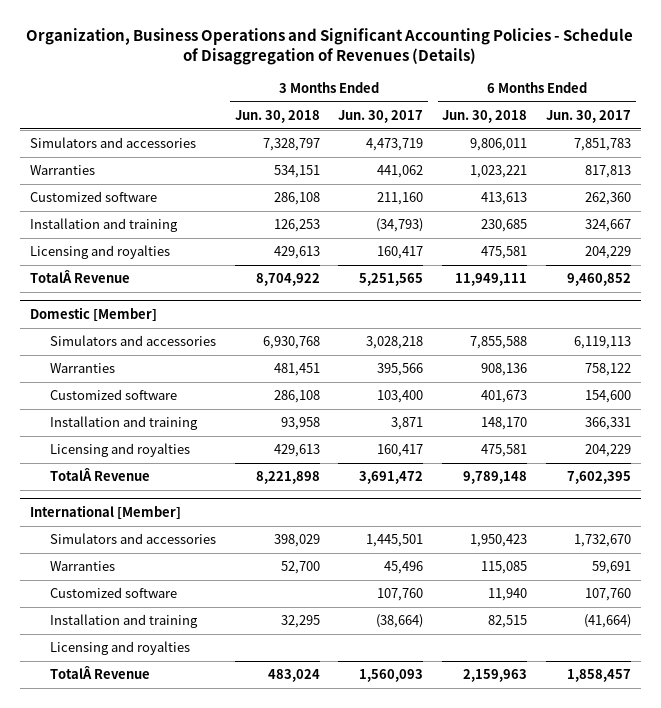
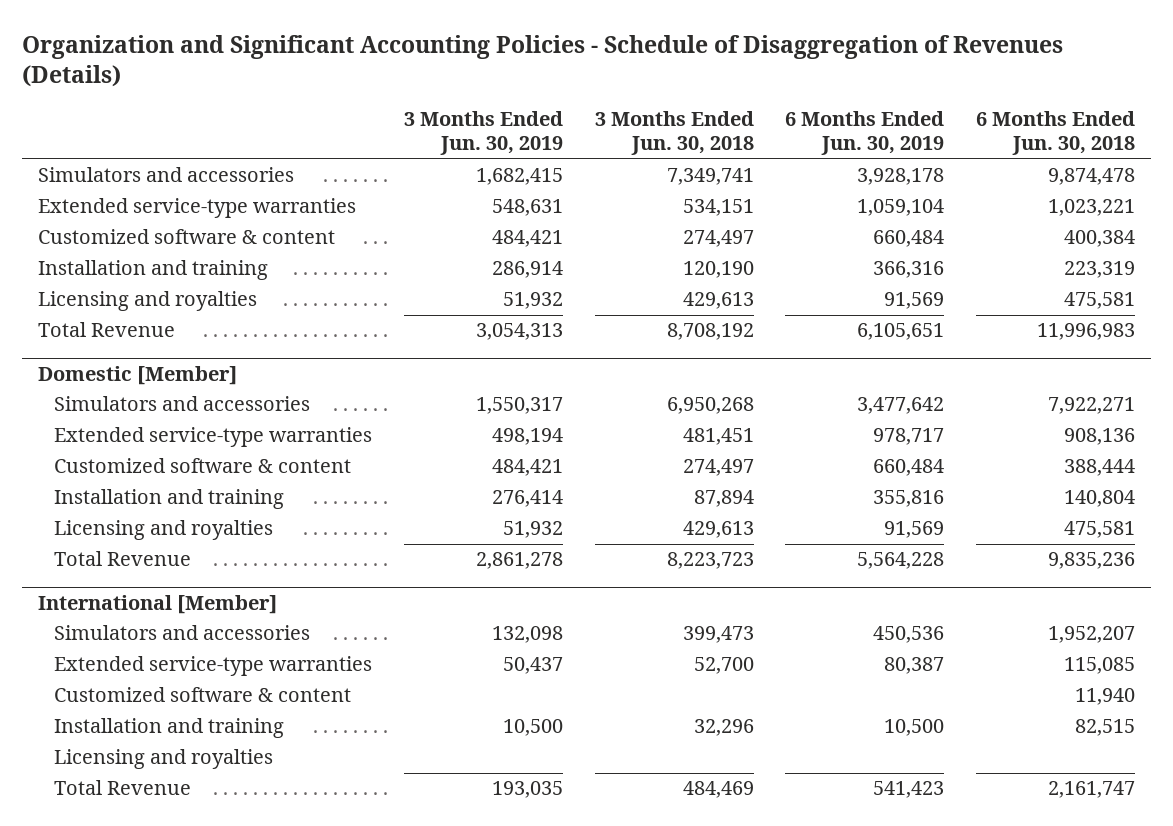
- Organization, Business Operations and Significant Accounting Policies - Schedule of Disaggregation of Revenues (Details)
+ Organization and Significant Accounting Policies - Schedule of Disaggregation of Revenues (Details)
- | 3 Months Ended Jun. 30, 2018 | 3 Months Ended Jun. 30, 2017 | 6 Months Ended Jun. 30, 2018 | 6 Months Ended Jun. 30, 2017
+ | 3 Months Ended Jun. 30, 2019 | 3 Months Ended Jun. 30, 2018 | 6 Months Ended Jun. 30, 2019 | 6 Months Ended Jun. 30, 2018
- Simulators and accessories | 7,328,797 | 4,473,719 | 9,806,011 | 7,851,783
- Warranties | 534,151 | 441,062 | 1,023,221 | 817,813
- Customized software | 286,108 | 211,160 | 413,613 | 262,360
- Installation and training | 126,253 | (34,793) | 230,685 | 324,667
+ Simulators and accessories | 1,682,415 | 7,349,741 | 3,928,178 | 9,874,478
+ Extended service-type warranties | 548,631 | 534,151 | 1,059,104 | 1,023,221
+ Customized software & content | 484,421 | 274,497 | 660,484 | 400,384
+ Installation and training | 286,914 | 120,190 | 366,316 | 223,319
- TotalÂ Revenue | 8,704,922 | 5,251,565 | 11,949,111 | 9,460,852
+ Total Revenue | 3,054,313 | 8,708,192 | 6,105,651 | 11,996,983
@ Domestic [Member]
- Simulators and accessories | 6,930,768 | 3,028,218 | 7,855,588 | 6,119,113
- Warranties | 481,451 | 395,566 | 908,136 | 758,122
- Customized software | 286,108 | 103,400 | 401,673 | 154,600
- Installation and training | 93,958 | 3,871 | 148,170 | 366,331
+ Simulators and accessories | 1,550,317 | 6,950,268 | 3,477,642 | 7,922,271
+ Extended service-type warranties | 498,194 | 481,451 | 978,717 | 908,136
+ Customized software & content | 484,421 | 274,497 | 660,484 | 388,444
+ Installation and training | 276,414 | 87,894 | 355,816 | 140,804
- TotalÂ Revenue | 8,221,898 | 3,691,472 | 9,789,148 | 7,602,395
+ Total Revenue | 2,861,278 | 8,223,723 | 5,564,228 | 9,835,236
@ International [Member]
- Simulators and accessories | 398,029 | 1,445,501 | 1,950,423 | 1,732,670
- Warranties | 52,700 | 45,496 | 115,085 | 59,691
- Customized software | | 107,760 | 11,940 | 107,760
- Installation and training | 32,295 | (38,664) | 82,515 | (41,664)
+ Simulators and accessories | 132,098 | 399,473 | 450,536 | 1,952,207
+ Extended service-type warranties | 50,437 | 52,700 | 80,387 | 115,085
+ Customized software & content | | | | 11,940
+ Installation and training | 10,500 | 32,296 | 10,500 | 82,515
- TotalÂ Revenue | 483,024 | 1,560,093 | 2,159,963 | 1,858,457
+ Total Revenue | 193,035 | 484,469 | 541,423 | 2,161,747

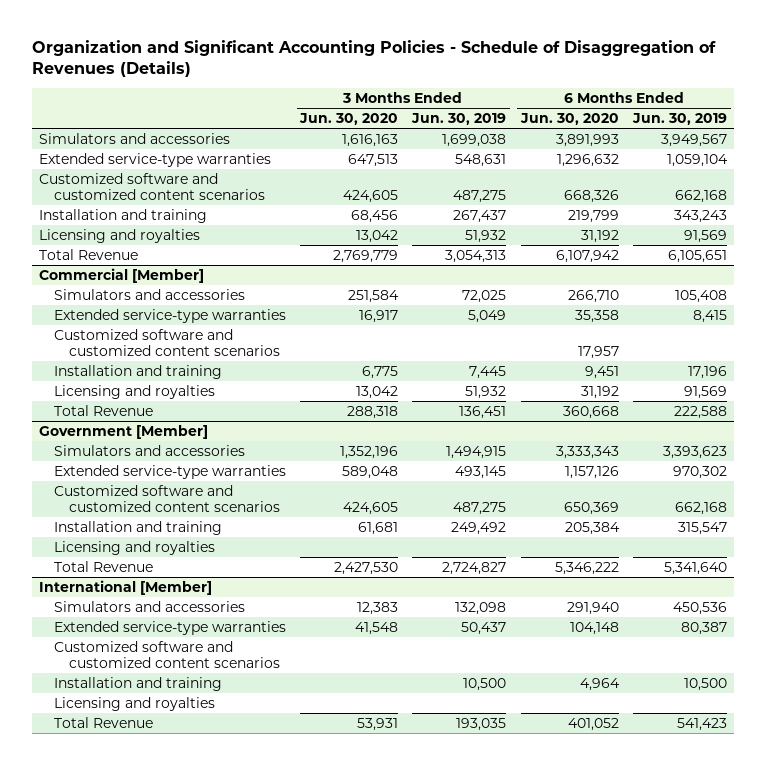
- | 3 Months Ended Jun. 30, 2019 | 3 Months Ended Jun. 30, 2018 | 6 Months Ended Jun. 30, 2019 | 6 Months Ended Jun. 30, 2018
+ | 3 Months Ended Jun. 30, 2020 | 3 Months Ended Jun. 30, 2019 | 6 Months Ended Jun. 30, 2020 | 6 Months Ended Jun. 30, 2019
- Simulators and accessories | 1,682,415 | 7,349,741 | 3,928,178 | 9,874,478
+ Simulators and accessories | 1,616,163 | 1,699,038 | 3,891,993 | 3,949,567
- Customized software & content | 484,421 | 274,497 | 660,484 | 400,384
- Installation and training | 286,914 | 120,190 | 366,316 | 223,319
+ Customized software and customized content scenarios | 424,605 | 487,275 | 668,326 | 662,168
+ Installation and training | 68,456 | 267,437 | 219,799 | 343,243
- Domestic [Member]
- Simulators and accessories | 1,550,317 | 6,950,268 | 3,477,642 | 7,922,271
- Extended service-type warranties | 498,194 | 481,451 | 978,717 | 908,136
- Customized software & content | 484,421 | 274,497 | 660,484 | 388,444
- Installation and training | 276,414 | 87,894 | 355,816 | 140,804
+ Commercial [Member]
+ Simulators and accessories | 251,584 | 72,025 | 266,710 | 105,408
+ Extended service-type warranties | 16,917 | 5,049 | 35,358 | 8,415
+ Customized software and customized content scenarios | | | 17,957 |
+ Installation and training | 6,775 | 7,445 | 9,451 | 17,196
- Total Revenue | 2,861,278 | 8,223,723 | 5,564,228 | 9,835,236
+ Total Revenue | 288,318 | 136,451 | 360,668 | 222,588
+ Government [Member]
+ Simulators and accessories | 1,352,196 | 1,494,915 | 3,333,343 | 3,393,623
+ Extended service-type warranties | 589,048 | 493,145 | 1,157,126 | 970,302
+ Customized software and customized content scenarios | 424,605 | 487,275 | 650,369 | 662,168
+ Installation and training | 61,681 | 249,492 | 205,384 | 315,547
+ Licensing and royalties
+ Total Revenue | 2,427,530 | 2,724,827 | 5,346,222 | 5,341,640
@ International [Member]
- Customized software & content | | | | 11,940
+ Customized software and customized content scenarios

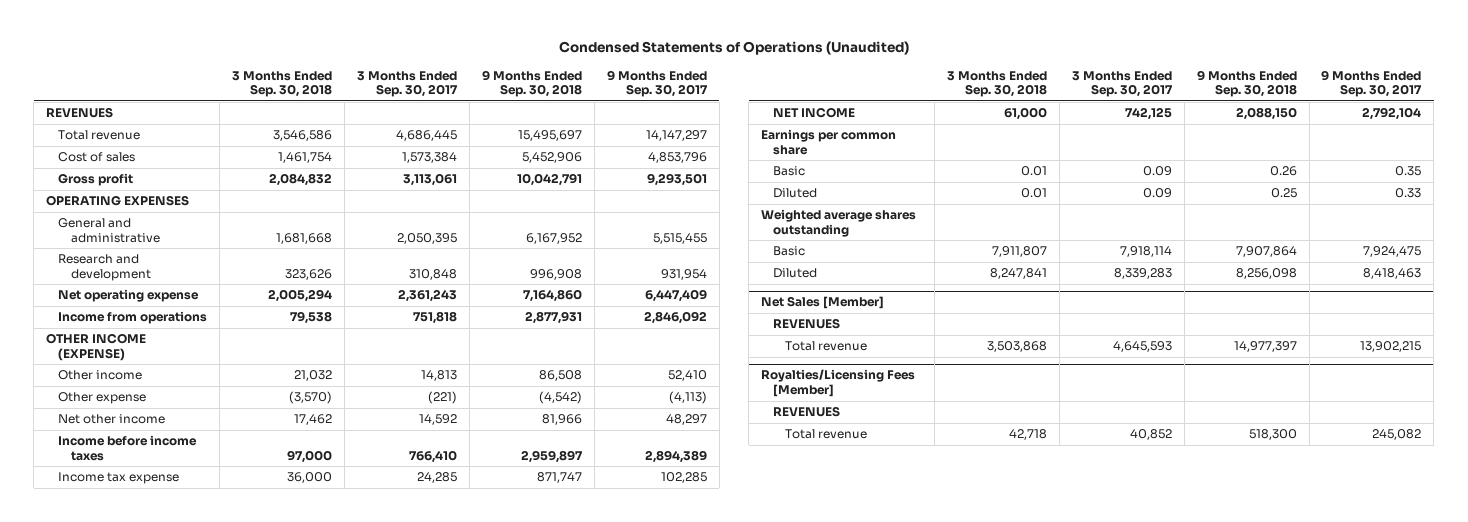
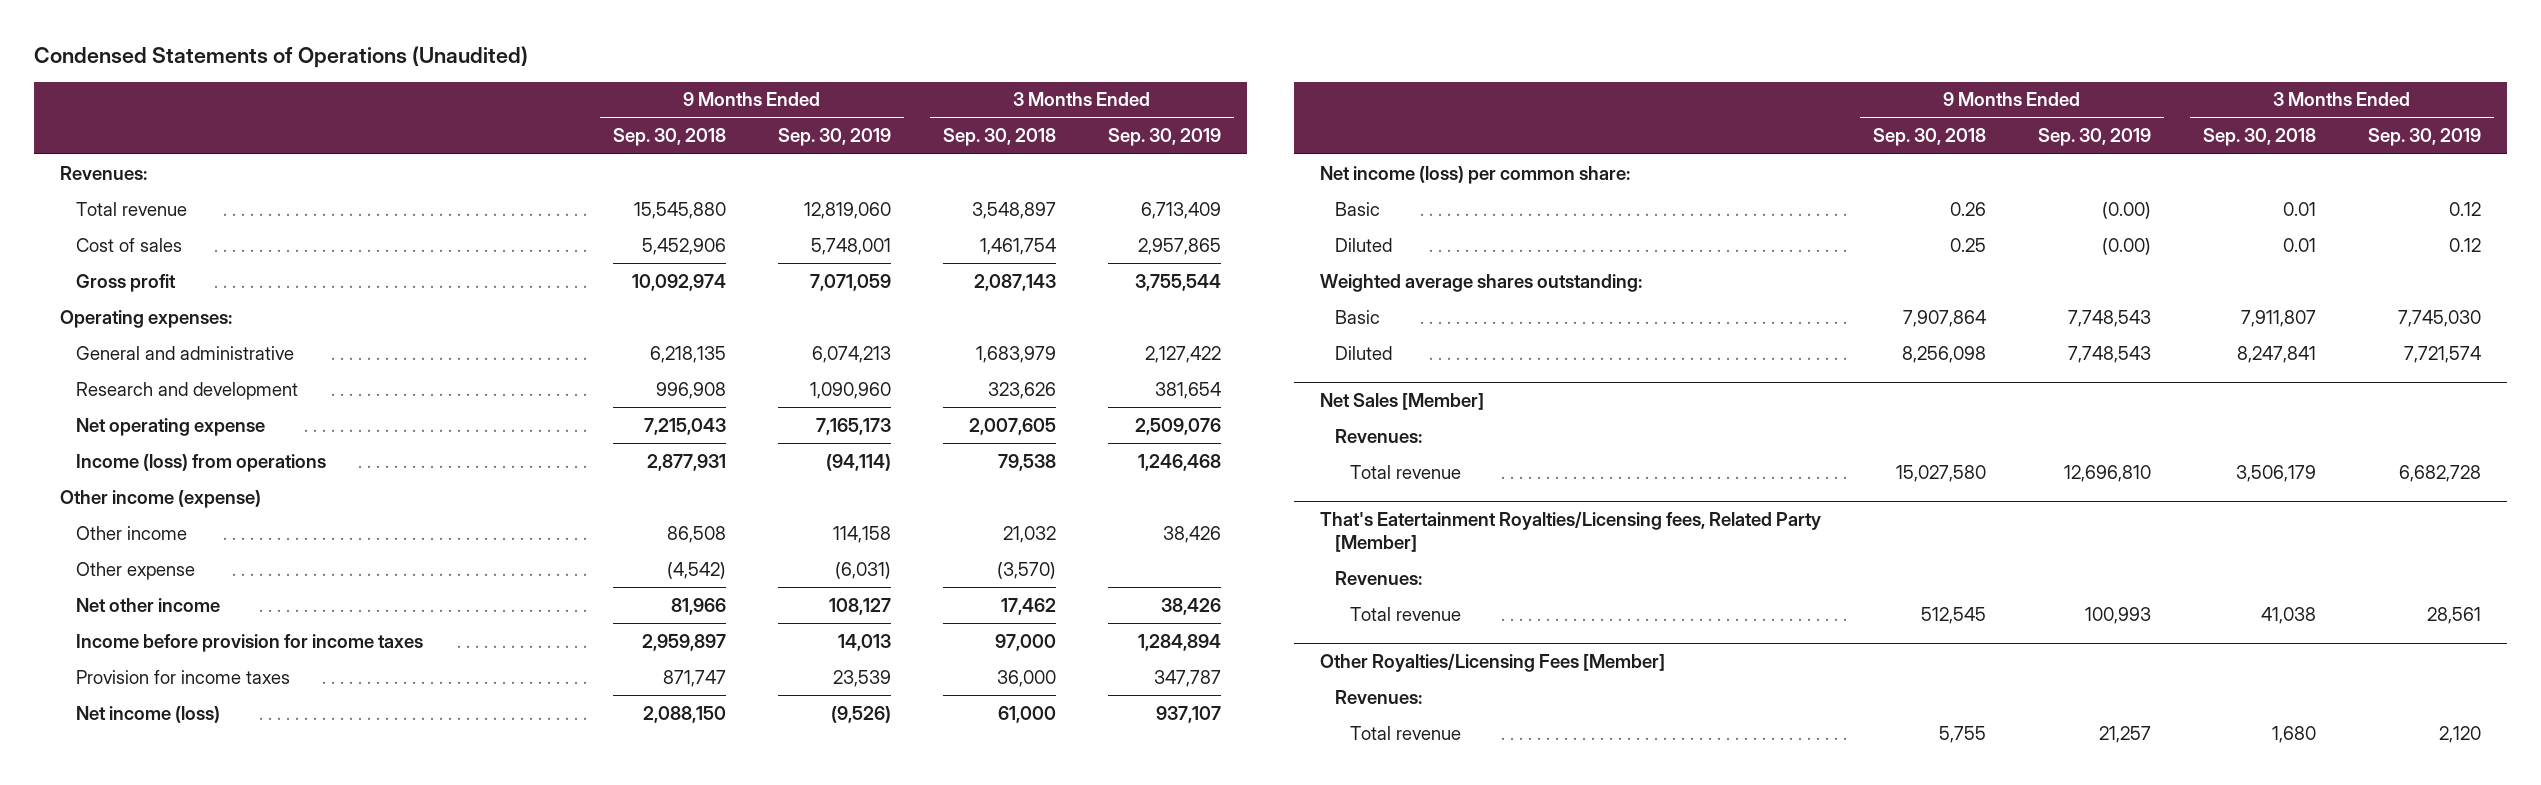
- | 3 Months Ended Sep. 30, 2018 | 3 Months Ended Sep. 30, 2017 | 9 Months Ended Sep. 30, 2018 | 9 Months Ended Sep. 30, 2017
+ | 9 Months Ended Sep. 30, 2018 | 9 Months Ended Sep. 30, 2019 | 3 Months Ended Sep. 30, 2018 | 3 Months Ended Sep. 30, 2019
- REVENUES
- Total revenue | 3,546,586 | 4,686,445 | 15,495,697 | 14,147,297
+ Revenues:
+ Total revenue | 15,545,880 | 12,819,060 | 3,548,897 | 6,713,409
- Gross profit | 2,084,832 | 3,113,061 | 10,042,791 | 9,293,501
- OPERATING EXPENSES
- General and administrative | 1,681,668 | 2,050,395 | 6,167,952 | 5,515,455
+ Gross profit | 10,092,974 | 7,071,059 | 2,087,143 | 3,755,544
+ Operating expenses:
+ General and administrative | 6,218,135 | 6,074,213 | 1,683,979 | 2,127,422
- Net operating expense | 2,005,294 | 2,361,243 | 7,164,860 | 6,447,409
- Income from operations | 79,538 | 751,818 | 2,877,931 | 2,846,092
- OTHER INCOME (EXPENSE)
+ Net operating expense | 7,215,043 | 7,165,173 | 2,007,605 | 2,509,076
+ Income (loss) from operations | 2,877,931 | (94,114) | 79,538 | 1,246,468
+ Other income (expense)
- Income before income taxes | 97,000 | 766,410 | 2,959,897 | 2,894,389
- Income tax expense | 36,000 | 24,285 | 871,747 | 102,285
- NET INCOME | 61,000 | 742,125 | 2,088,150 | 2,792,104
- Earnings per common share
+ Income before provision for income taxes | 2,959,897 | 14,013 | 97,000 | 1,284,894
+ Provision for income taxes | 871,747 | 23,539 | 36,000 | 347,787
+ Net income (loss) | 2,088,150 | (9,526) | 61,000 | 937,107
+ Net income (loss) per common share:
- Weighted average shares outstanding
+ Weighted average shares outstanding:
@ Net Sales [Member]
- REVENUES
- Total revenue | 3,503,868 | 4,645,593 | 14,977,397 | 13,902,215
- Royalties/Licensing Fees [Member]
- REVENUES
- Total revenue | 42,718 | 40,852 | 518,300 | 245,082
@ Net Sales [Member]
+ Revenues:
+ Total revenue | 15,027,580 | 12,696,810 | 3,506,179 | 6,682,728
+ That's Eatertainment Royalties/Licensing fees, Related Party [Member]
+ Revenues:
+ Total revenue | 512,545 | 100,993 | 41,038 | 28,561
+ Other Royalties/Licensing Fees [Member]
+ Revenues:
+ Total revenue | 5,755 | 21,257 | 1,680 | 2,120

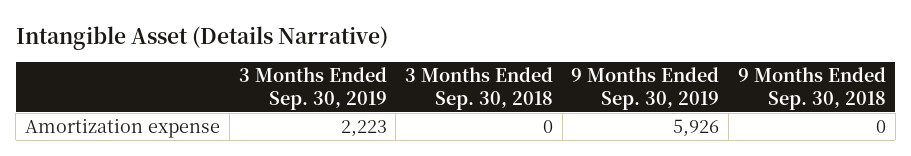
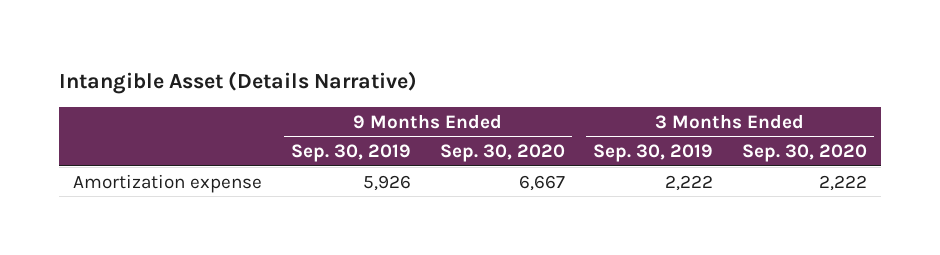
- | 3 Months Ended Sep. 30, 2019 | 3 Months Ended Sep. 30, 2018 | 9 Months Ended Sep. 30, 2019 | 9 Months Ended Sep. 30, 2018
+ | 9 Months Ended Sep. 30, 2019 | 9 Months Ended Sep. 30, 2020 | 3 Months Ended Sep. 30, 2019 | 3 Months Ended Sep. 30, 2020
- Amortization expense | 2,223 | 0 | 5,926 | 0
+ Amortization expense | 5,926 | 6,667 | 2,222 | 2,222

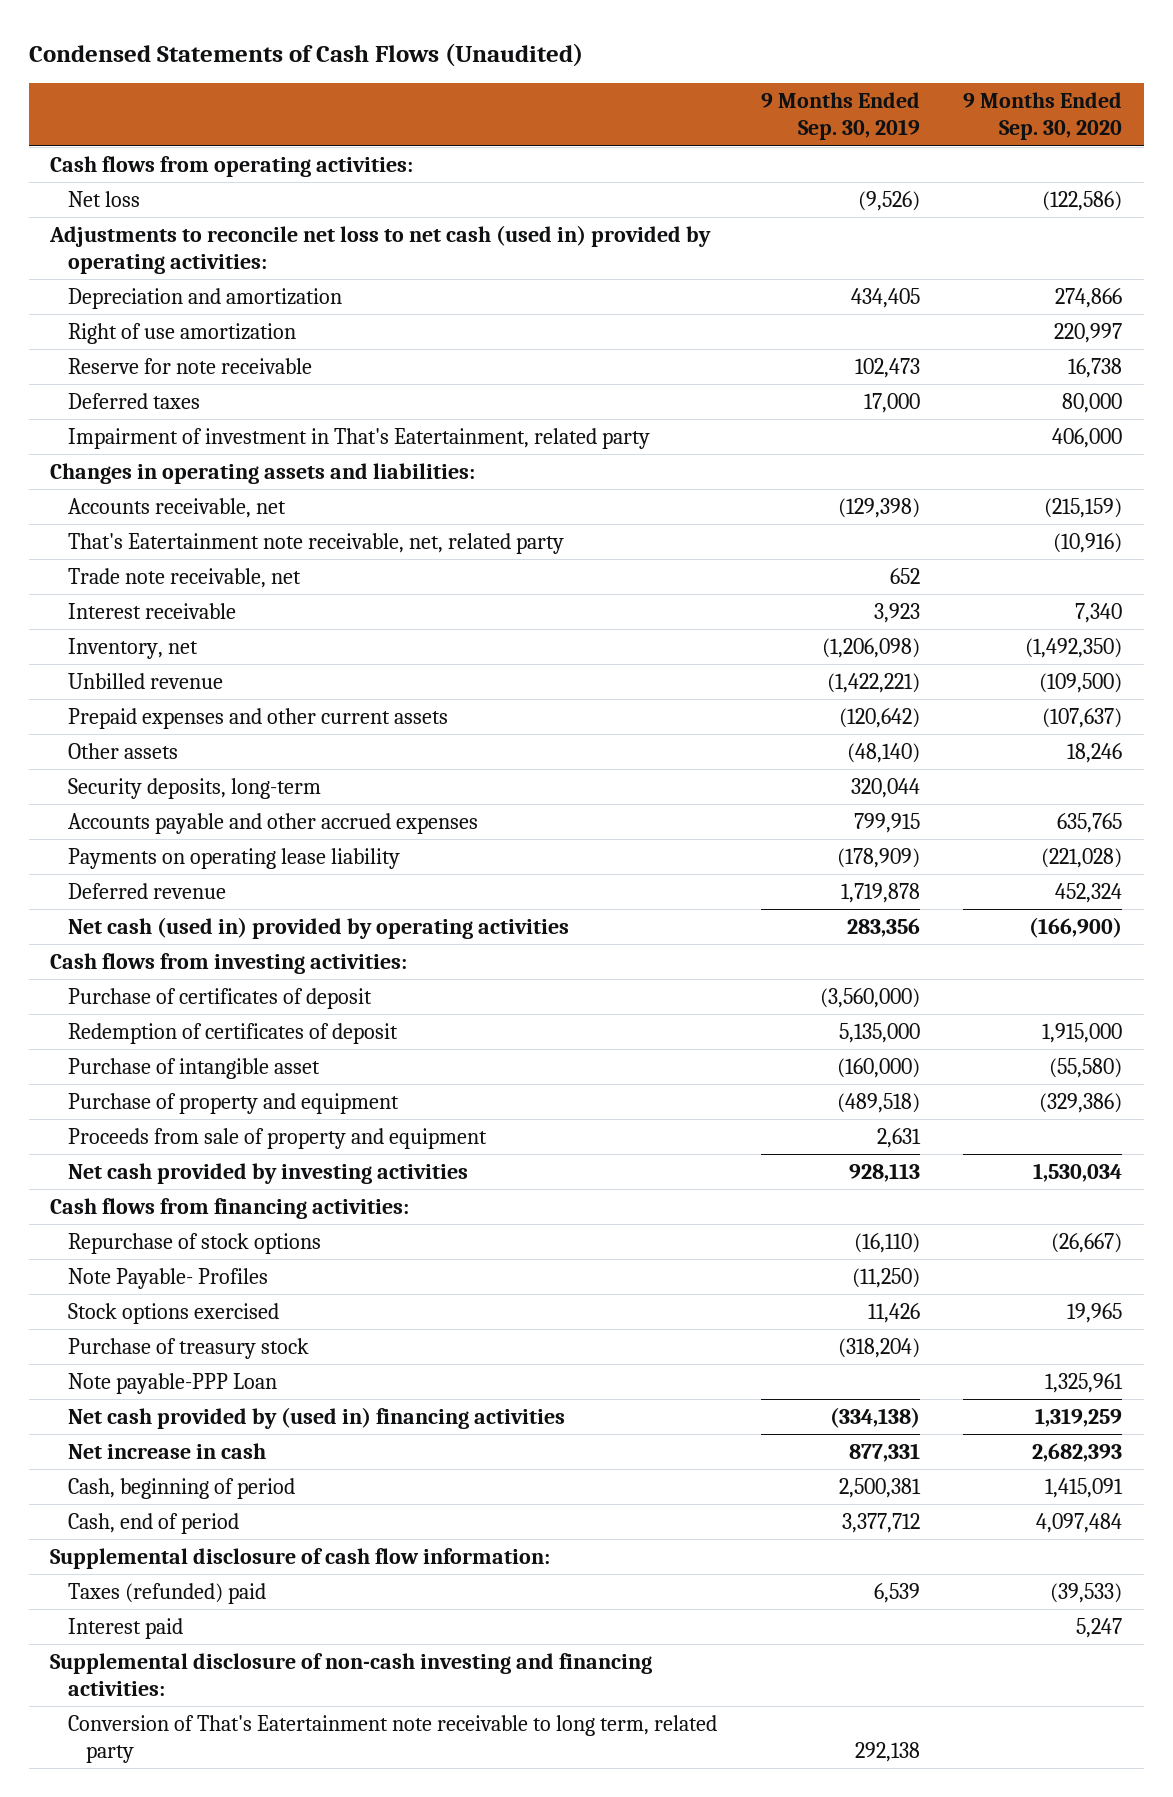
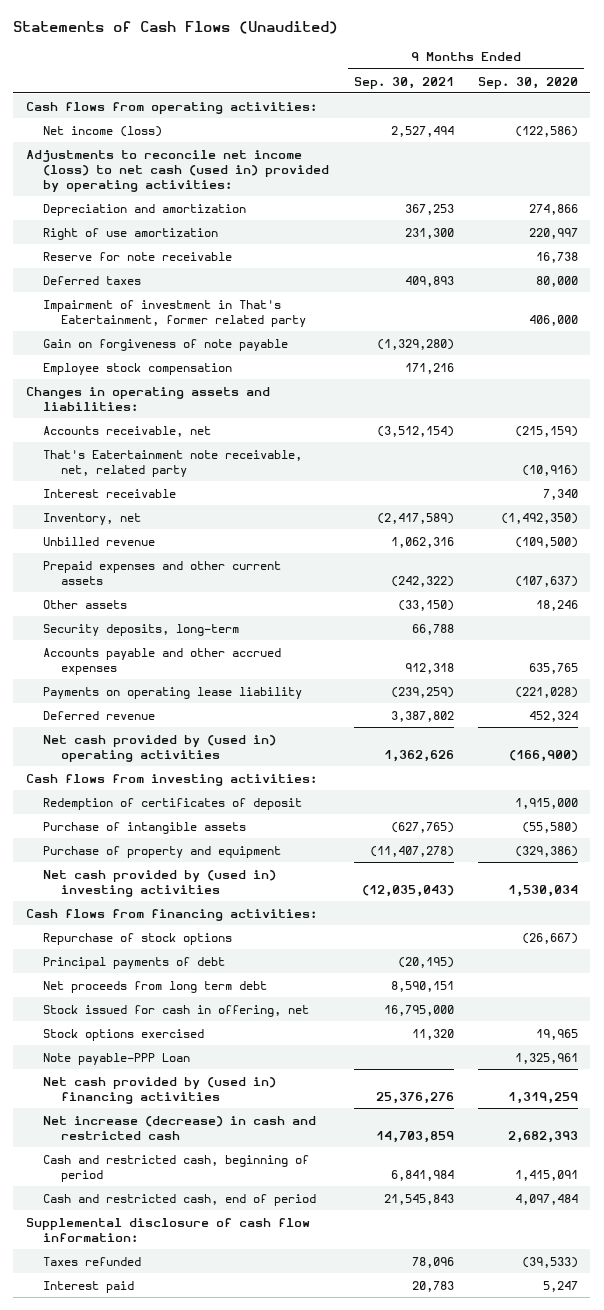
- Condensed Statements of Cash Flows (Unaudited)
+ Statements of Cash Flows (Unaudited)
- | 9 Months Ended Sep. 30, 2019 | 9 Months Ended Sep. 30, 2020
+ | 9 Months Ended Sep. 30, 2021 | 9 Months Ended Sep. 30, 2020
- Net loss | (9,526) | (122,586)
- Adjustments to reconcile net loss to net cash (used in) provided by operating activities:
+ Net income (loss) | 2,527,494 | (122,586)
+ Adjustments to reconcile net income (loss) to net cash (used in) provided by operating activities:
- Impairment of investment in That's Eatertainment, related party | | 406,000
+ Impairment of investment in That's Eatertainment, former related party | | 406,000
+ Gain on forgiveness of note payable | (1,329,280) |
+ Employee stock compensation | 171,216 |
- Trade note receivable, net | 652 |
- Net cash (used in) provided by operating activities | 283,356 | (166,900)
+ Net cash provided by (used in) operating activities | 1,362,626 | (166,900)
- Purchase of certificates of deposit | (3,560,000) |
- Purchase of intangible asset | (160,000) | (55,580)
+ Purchase of intangible assets | (627,765) | (55,580)
- Proceeds from sale of property and equipment | 2,631 |
- Net cash provided by investing activities | 928,113 | 1,530,034
+ Net cash provided by (used in) investing activities | (12,035,043) | 1,530,034
- Note Payable- Profiles | (11,250) |
+ Principal payments of debt | (20,195) |
+ Net proceeds from long term debt | 8,590,151 |
+ Stock issued for cash in offering, net | 16,795,000 |
- Purchase of treasury stock | (318,204) |
- Net increase in cash | 877,331 | 2,682,393
- Cash, beginning of period | 2,500,381 | 1,415,091
- Cash, end of period | 3,377,712 | 4,097,484
+ Net increase (decrease) in cash and restricted cash | 14,703,859 | 2,682,393
+ Cash and restricted cash, beginning of period | 6,841,984 | 1,415,091
+ Cash and restricted cash, end of period | 21,545,843 | 4,097,484
- Taxes (refunded) paid | 6,539 | (39,533)
+ Taxes refunded | 78,096 | (39,533)
- Supplemental disclosure of non-cash investing and financing activities:
- Conversion of That's Eatertainment note receivable to long term, related party | 292,138 |

